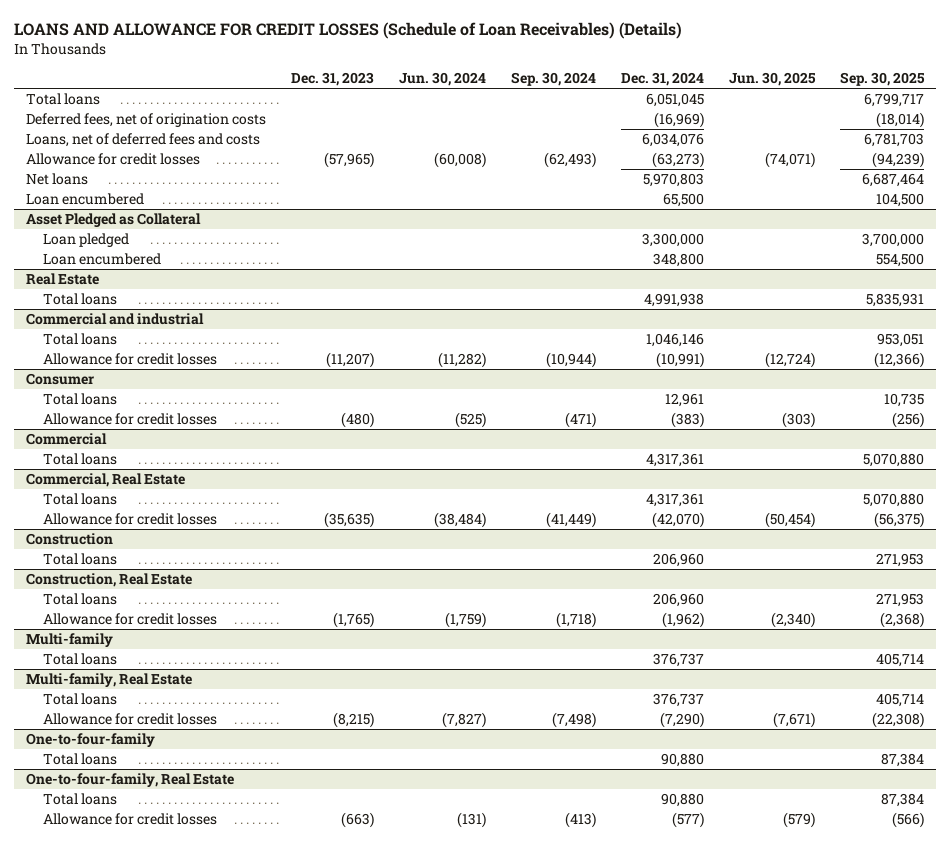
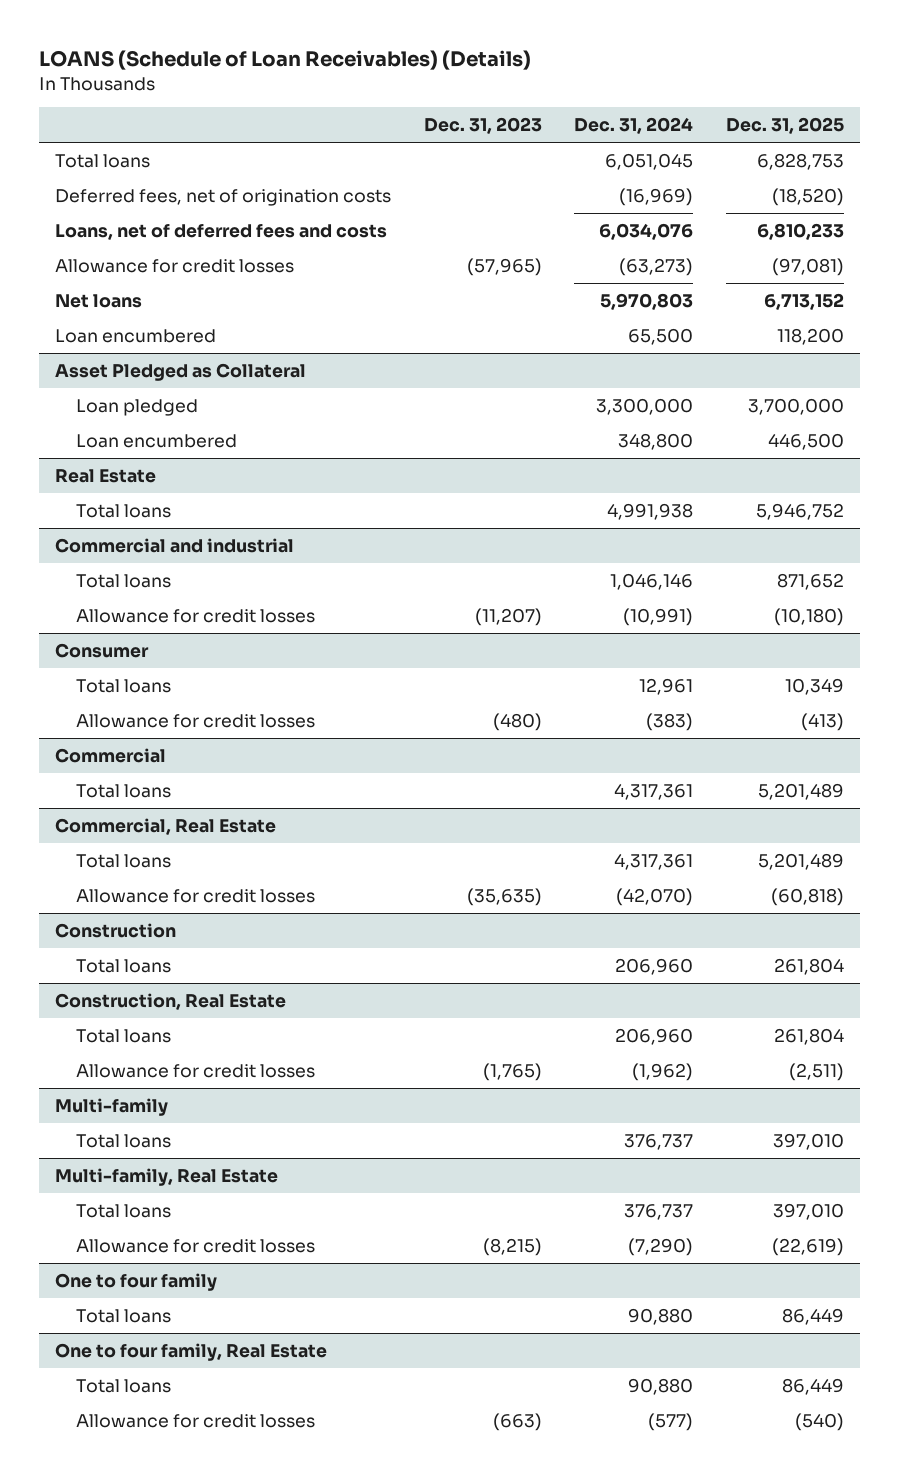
- LOANS AND ALLOWANCE FOR CREDIT LOSSES (Schedule of Loan Receivables) (Details)
+ LOANS (Schedule of Loan Receivables) (Details)
- | Dec. 31, 2023 | Jun. 30, 2024 | Sep. 30, 2024 | Dec. 31, 2024 | Jun. 30, 2025 | Sep. 30, 2025
+ | Dec. 31, 2023 | Dec. 31, 2024 | Dec. 31, 2025
- One-to-four-family
+ One to four family
- One-to-four-family, Real Estate
+ One to four family, Real Estate

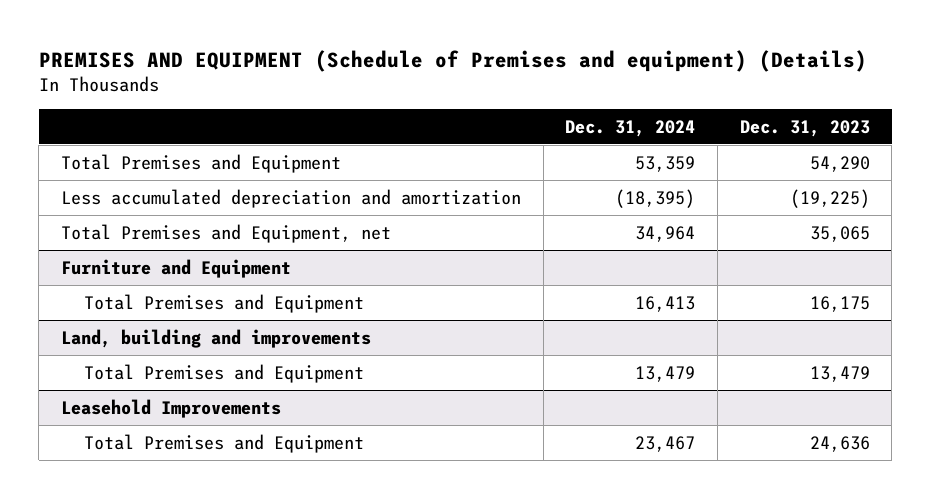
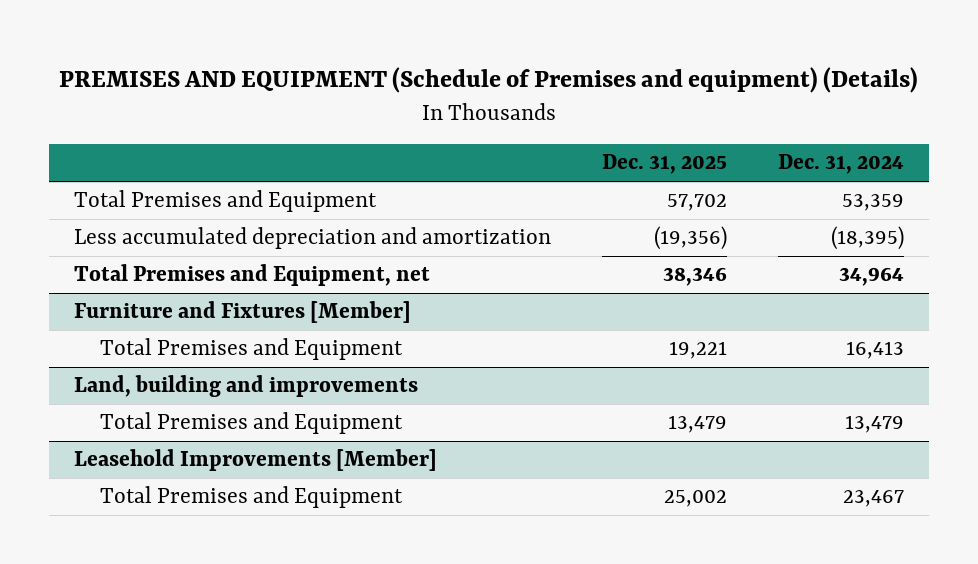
- | Dec. 31, 2024 | Dec. 31, 2023
+ | Dec. 31, 2025 | Dec. 31, 2024
- Furniture and Equipment
+ Furniture and Fixtures [Member]
- Leasehold Improvements
+ Leasehold Improvements [Member]

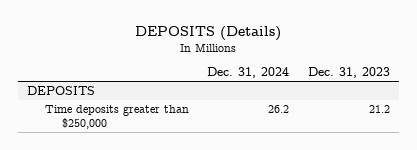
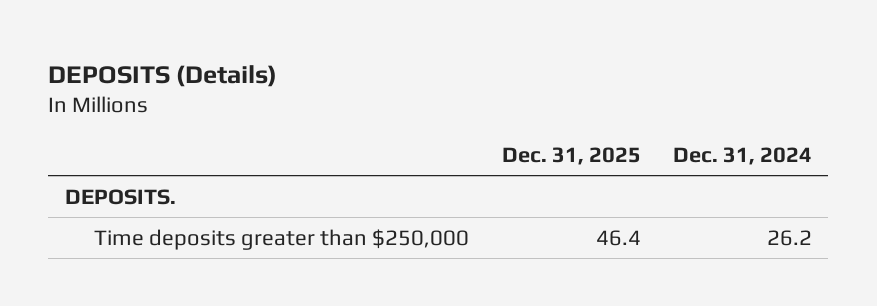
- | Dec. 31, 2024 | Dec. 31, 2023
+ | Dec. 31, 2025 | Dec. 31, 2024
- DEPOSITS
+ DEPOSITS.

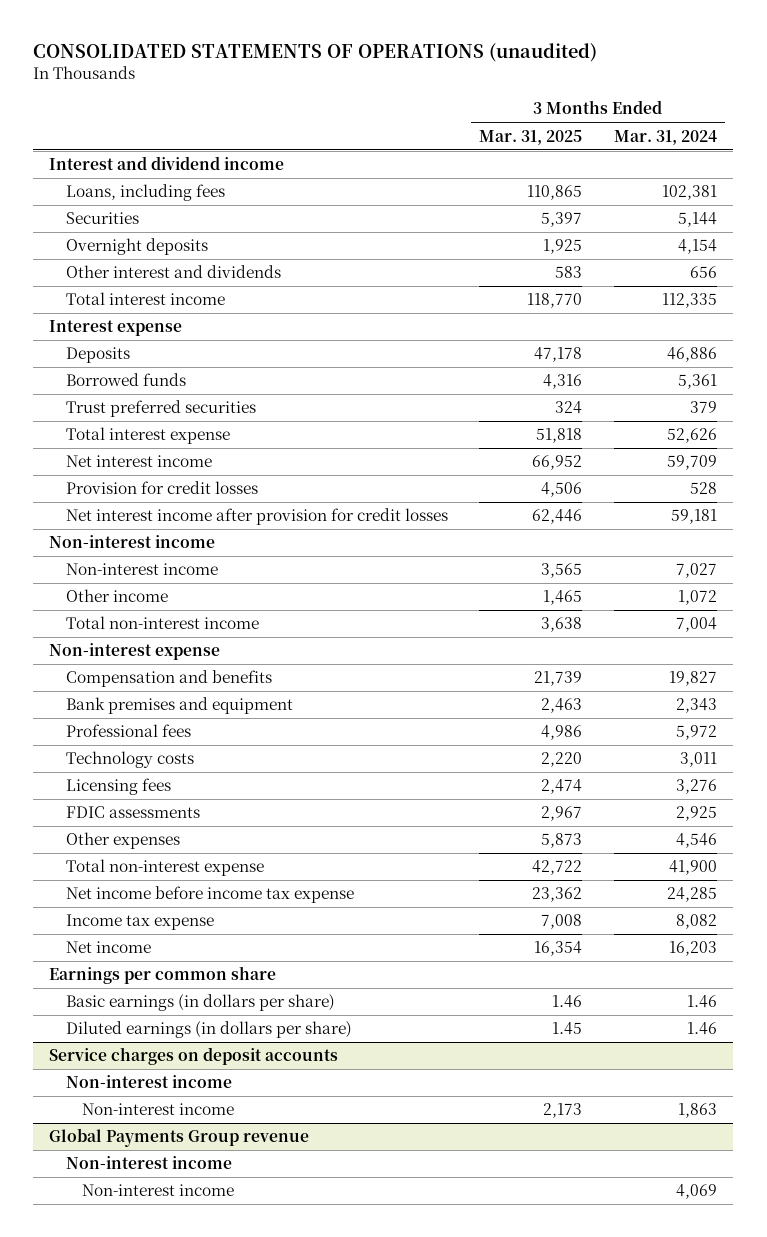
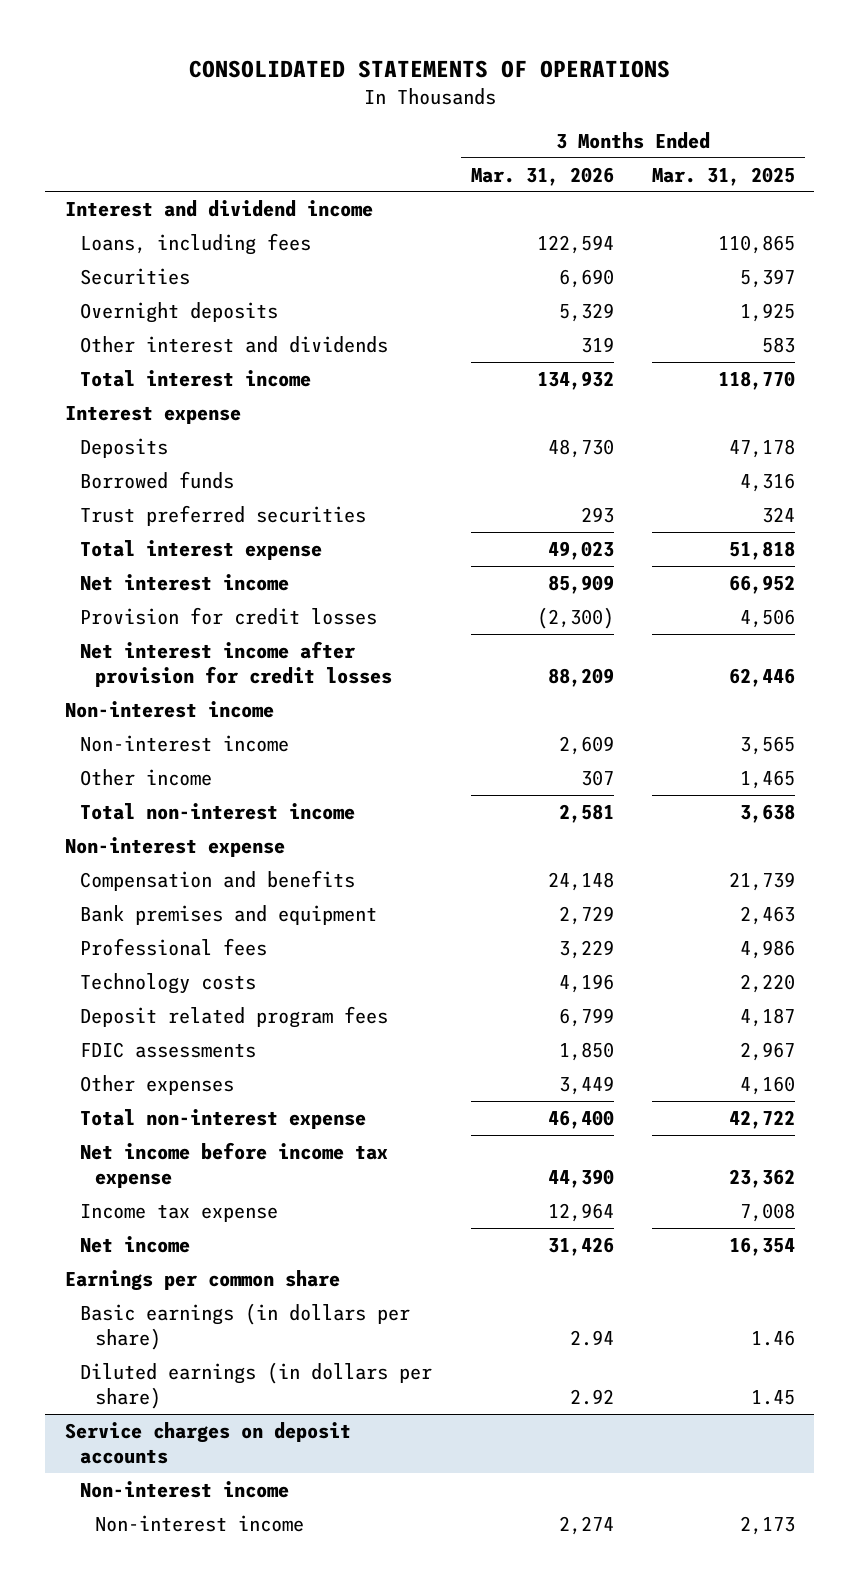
- CONSOLIDATED STATEMENTS OF OPERATIONS (unaudited)
+ CONSOLIDATED STATEMENTS OF OPERATIONS
- | 3 Months Ended Mar. 31, 2025 | 3 Months Ended Mar. 31, 2024
+ | 3 Months Ended Mar. 31, 2026 | 3 Months Ended Mar. 31, 2025
- Licensing fees | 2,474 | 3,276
+ Deposit related program fees | 6,799 | 4,187
- Other expenses | 5,873 | 4,546
+ Other expenses | 3,449 | 4,160
- Global Payments Group revenue
- Non-interest income
- Non-interest income | | 4,069

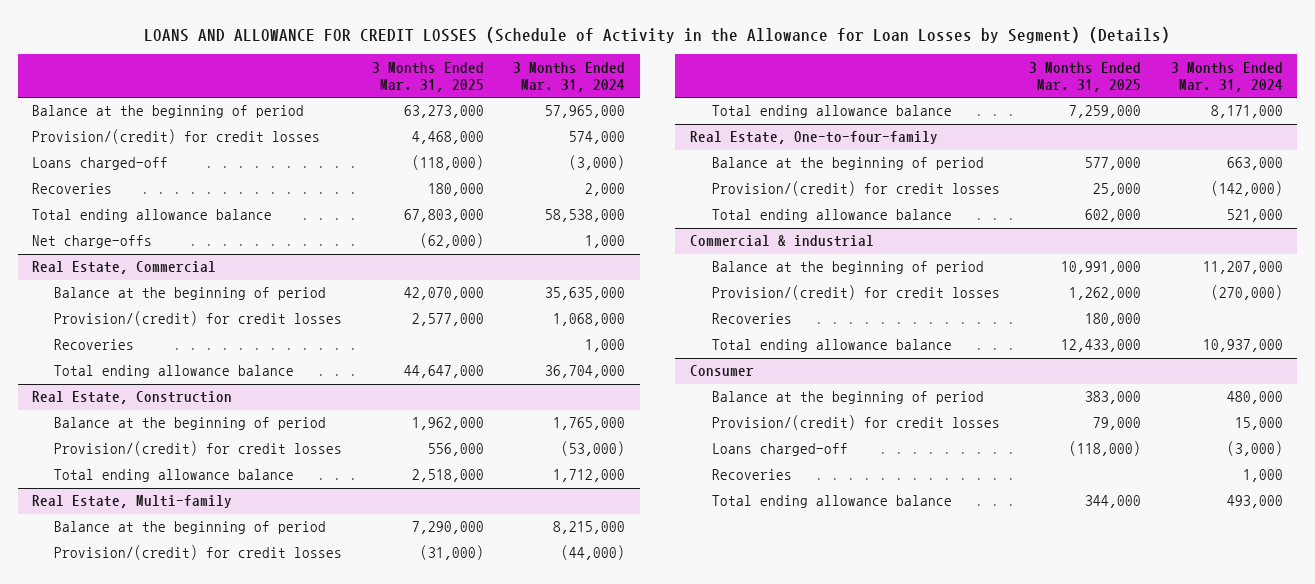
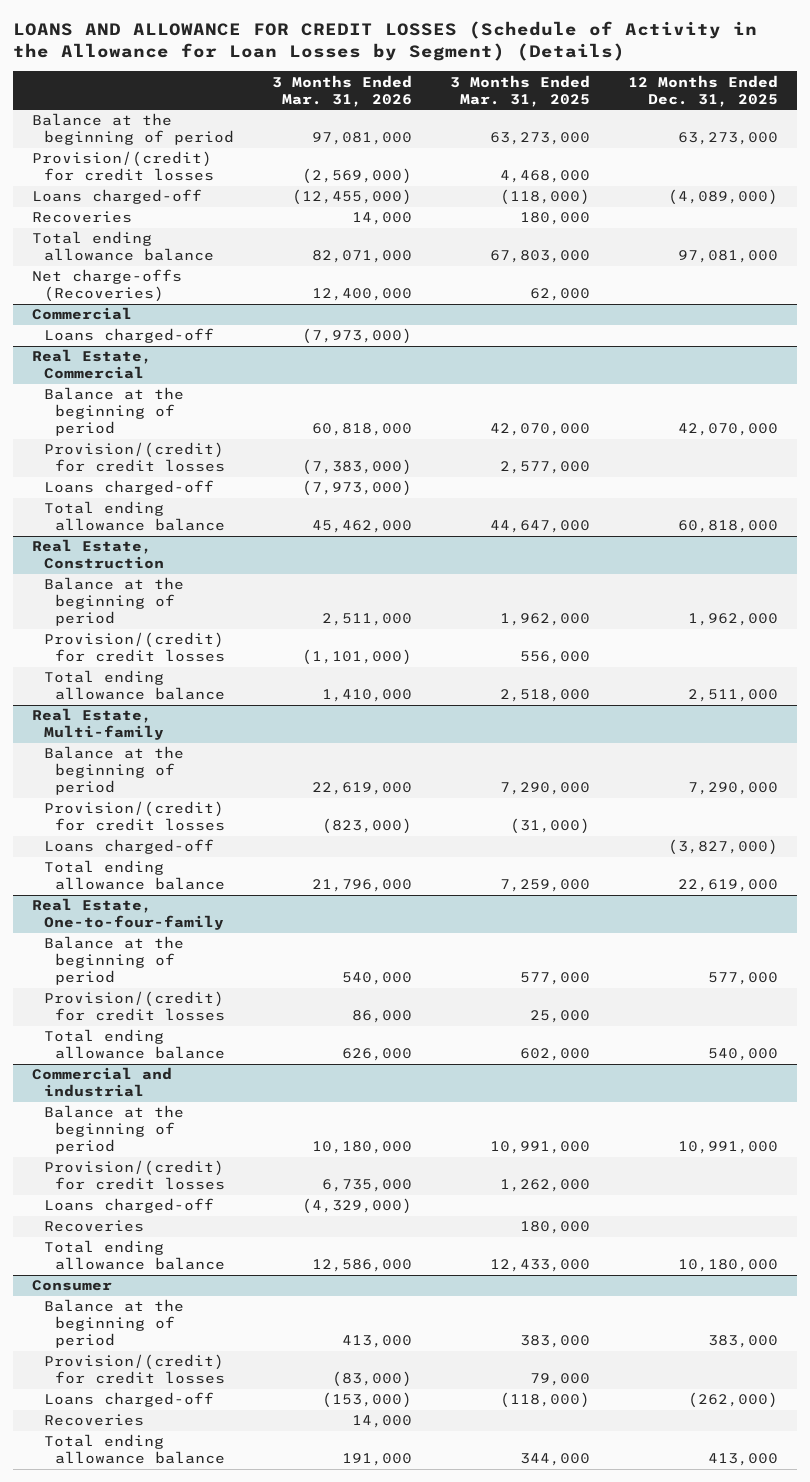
- | 3 Months Ended Mar. 31, 2025 | 3 Months Ended Mar. 31, 2024
+ | 3 Months Ended Mar. 31, 2026 | 3 Months Ended Mar. 31, 2025 | 12 Months Ended Dec. 31, 2025
- Net charge-offs | (62,000) | 1,000
+ Net charge-offs (Recoveries) | 12,400,000 | 62,000 |
+ Commercial
+ Loans charged-off | (7,973,000) | |
@ Real Estate, Commercial
- Recoveries | | 1,000
+ Loans charged-off | (7,973,000) | |
@ Real Estate, Multi-family
+ Loans charged-off | | | (3,827,000)
- Commercial & industrial
+ Commercial and industrial
+ Loans charged-off | (4,329,000) | |

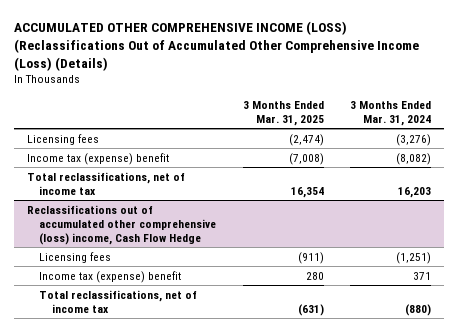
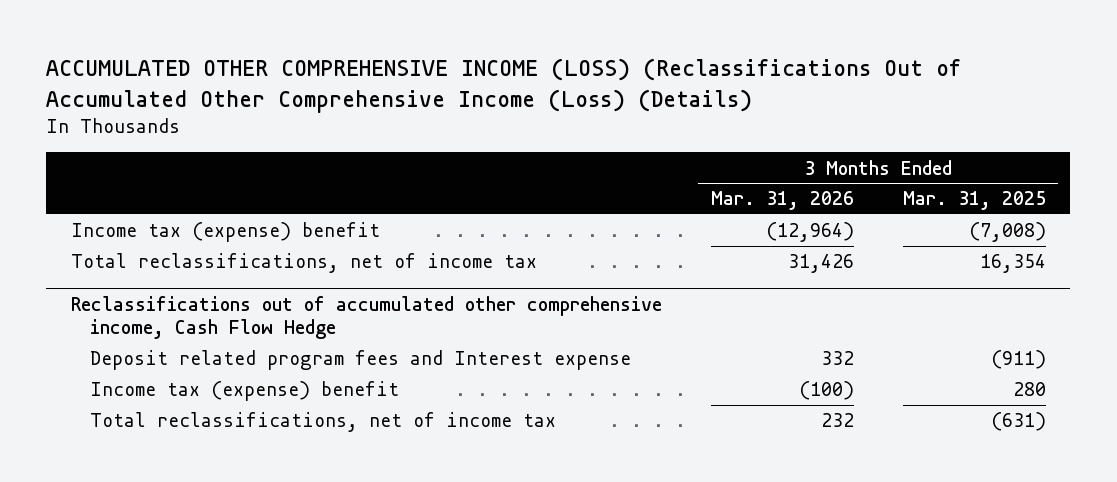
- | 3 Months Ended Mar. 31, 2025 | 3 Months Ended Mar. 31, 2024
+ | 3 Months Ended Mar. 31, 2026 | 3 Months Ended Mar. 31, 2025
- Licensing fees | (2,474) | (3,276)
- Reclassifications out of accumulated other comprehensive (loss) income, Cash Flow Hedge
- Licensing fees | (911) | (1,251)
+ Reclassifications out of accumulated other comprehensive income, Cash Flow Hedge
+ Deposit related program fees and Interest expense | 332 | (911)

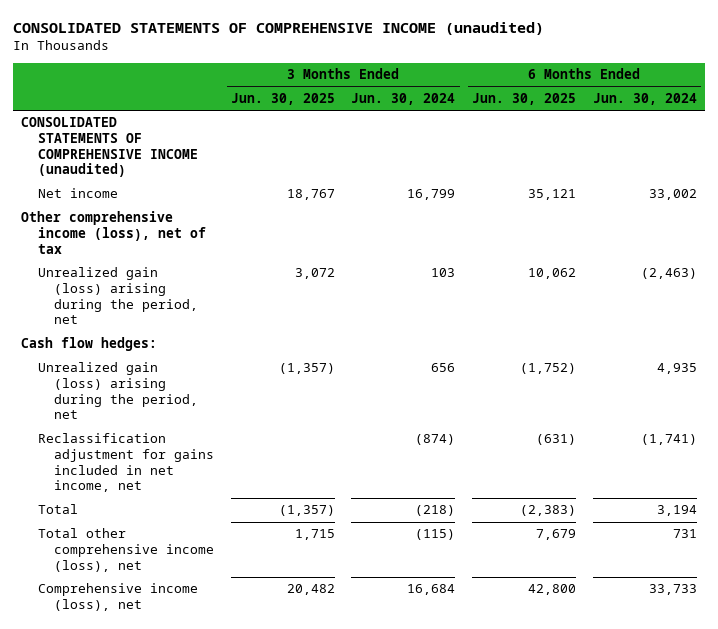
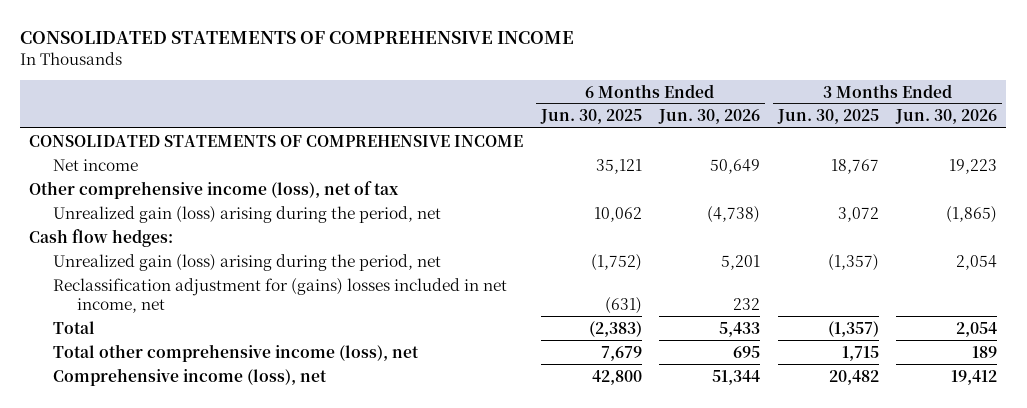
- CONSOLIDATED STATEMENTS OF COMPREHENSIVE INCOME (unaudited)
+ CONSOLIDATED STATEMENTS OF COMPREHENSIVE INCOME
- | 3 Months Ended Jun. 30, 2025 | 3 Months Ended Jun. 30, 2024 | 6 Months Ended Jun. 30, 2025 | 6 Months Ended Jun. 30, 2024
+ | 6 Months Ended Jun. 30, 2025 | 6 Months Ended Jun. 30, 2026 | 3 Months Ended Jun. 30, 2025 | 3 Months Ended Jun. 30, 2026
- CONSOLIDATED STATEMENTS OF COMPREHENSIVE INCOME (unaudited)
+ CONSOLIDATED STATEMENTS OF COMPREHENSIVE INCOME
- Reclassification adjustment for gains included in net income, net | | (874) | (631) | (1,741)
+ Reclassification adjustment for (gains) losses included in net income, net | (631) | 232 | |

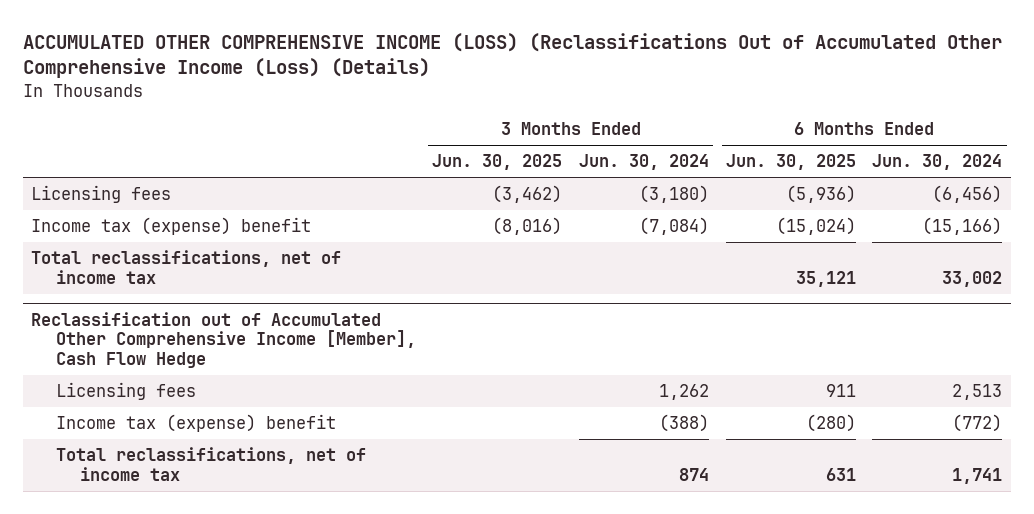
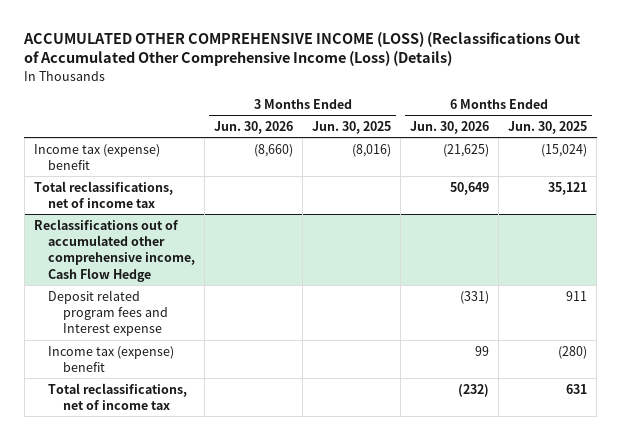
- | 3 Months Ended Jun. 30, 2025 | 3 Months Ended Jun. 30, 2024 | 6 Months Ended Jun. 30, 2025 | 6 Months Ended Jun. 30, 2024
+ | 3 Months Ended Jun. 30, 2026 | 3 Months Ended Jun. 30, 2025 | 6 Months Ended Jun. 30, 2026 | 6 Months Ended Jun. 30, 2025
- Licensing fees | (3,462) | (3,180) | (5,936) | (6,456)
- Reclassification out of Accumulated Other Comprehensive Income [Member], Cash Flow Hedge
- Licensing fees | | 1,262 | 911 | 2,513
+ Reclassifications out of accumulated other comprehensive income, Cash Flow Hedge
+ Deposit related program fees and Interest expense | | | (331) | 911

